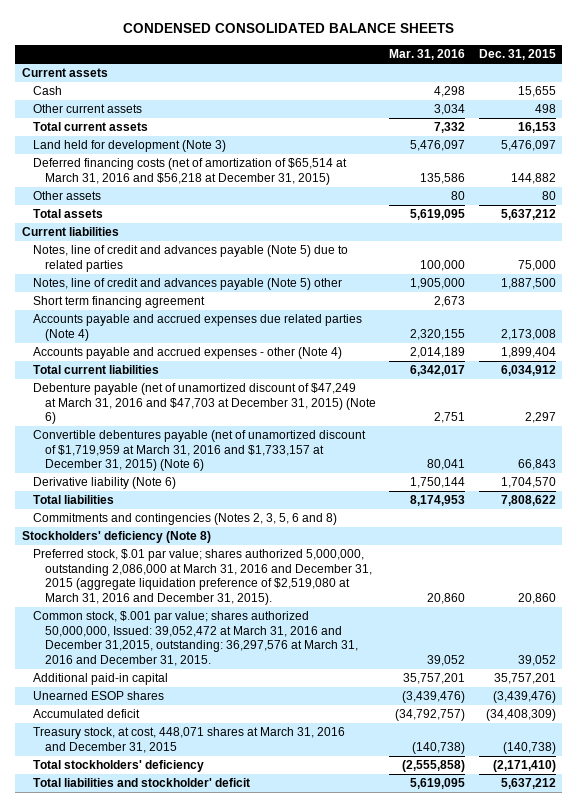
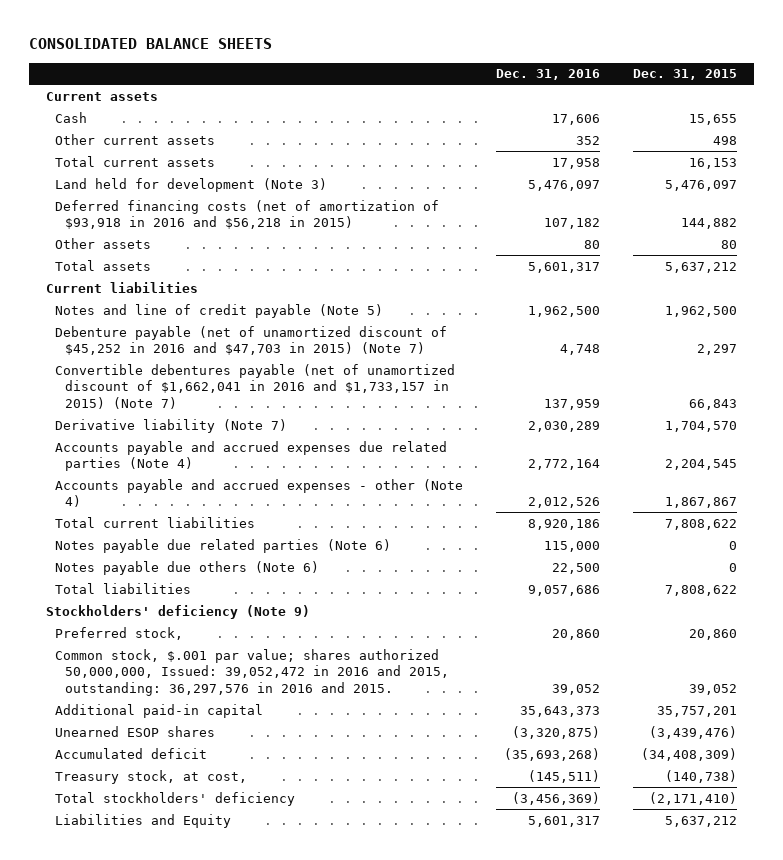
- CONDENSED CONSOLIDATED BALANCE SHEETS
+ CONSOLIDATED BALANCE SHEETS
- | Mar. 31, 2016 | Dec. 31, 2015
+ | Dec. 31, 2016 | Dec. 31, 2015
- Deferred financing costs (net of amortization of $65,514 at March 31, 2016 and $56,218 at December 31, 2015) | 135,586 | 144,882
+ Deferred financing costs (net of amortization of $93,918 in 2016 and $56,218 in 2015) | 107,182 | 144,882
- Notes, line of credit and advances payable (Note 5) due to related parties | 100,000 | 75,000
- Notes, line of credit and advances payable (Note 5) other | 1,905,000 | 1,887,500
- Short term financing agreement | 2,673 |
- Accounts payable and accrued expenses due related parties (Note 4) | 2,320,155 | 2,173,008
- Accounts payable and accrued expenses - other (Note 4) | 2,014,189 | 1,899,404
- Total current liabilities | 6,342,017 | 6,034,912
- Debenture payable (net of unamortized discount of $47,249 at March 31, 2016 and $47,703 at December 31, 2015) (Note 6) | 2,751 | 2,297
- Convertible debentures payable (net of unamortized discount of $1,719,959 at March 31, 2016 and $1,733,157 at December 31, 2015) (Note 6) | 80,041 | 66,843
- Derivative liability (Note 6) | 1,750,144 | 1,704,570
+ Notes and line of credit payable (Note 5) | 1,962,500 | 1,962,500
+ Debenture payable (net of unamortized discount of $45,252 in 2016 and $47,703 in 2015) (Note 7) | 4,748 | 2,297
+ Convertible debentures payable (net of unamortized discount of $1,662,041 in 2016 and $1,733,157 in 2015) (Note 7) | 137,959 | 66,843
+ Derivative liability (Note 7) | 2,030,289 | 1,704,570
+ Accounts payable and accrued expenses due related parties (Note 4) | 2,772,164 | 2,204,545
+ Accounts payable and accrued expenses - other (Note 4) | 2,012,526 | 1,867,867
+ Total current liabilities | 8,920,186 | 7,808,622
+ Notes payable due related parties (Note 6) | 115,000 | 0
+ Notes payable due others (Note 6) | 22,500 | 0
- Commitments and contingencies (Notes 2, 3, 5, 6 and 8)
- Stockholders' deficiency (Note 8)
- Preferred stock, $.01 par value; shares authorized 5,000,000, outstanding 2,086,000 at March 31, 2016 and December 31, 2015 (aggregate liquidation preference of $2,519,080 at March 31, 2016 and December 31, 2015). | 20,860 | 20,860
- Common stock, $.001 par value; shares authorized 50,000,000, Issued: 39,052,472 at March 31, 2016 and December 31,2015, outstanding: 36,297,576 at March 31, 2016 and December 31, 2015. | 39,052 | 39,052
+ Stockholders' deficiency (Note 9)
+ Preferred stock, | 20,860 | 20,860
+ Common stock, $.001 par value; shares authorized 50,000,000, Issued: 39,052,472 in 2016 and 2015, outstanding: 36,297,576 in 2016 and 2015. | 39,052 | 39,052
- Treasury stock, at cost, 448,071 shares at March 31, 2016 and December 31, 2015 | (140,738) | (140,738)
+ Treasury stock, at cost, | (145,511) | (140,738)
- Total liabilities and stockholder' deficit | 5,619,095 | 5,637,212
+ Liabilities and Equity | 5,601,317 | 5,637,212

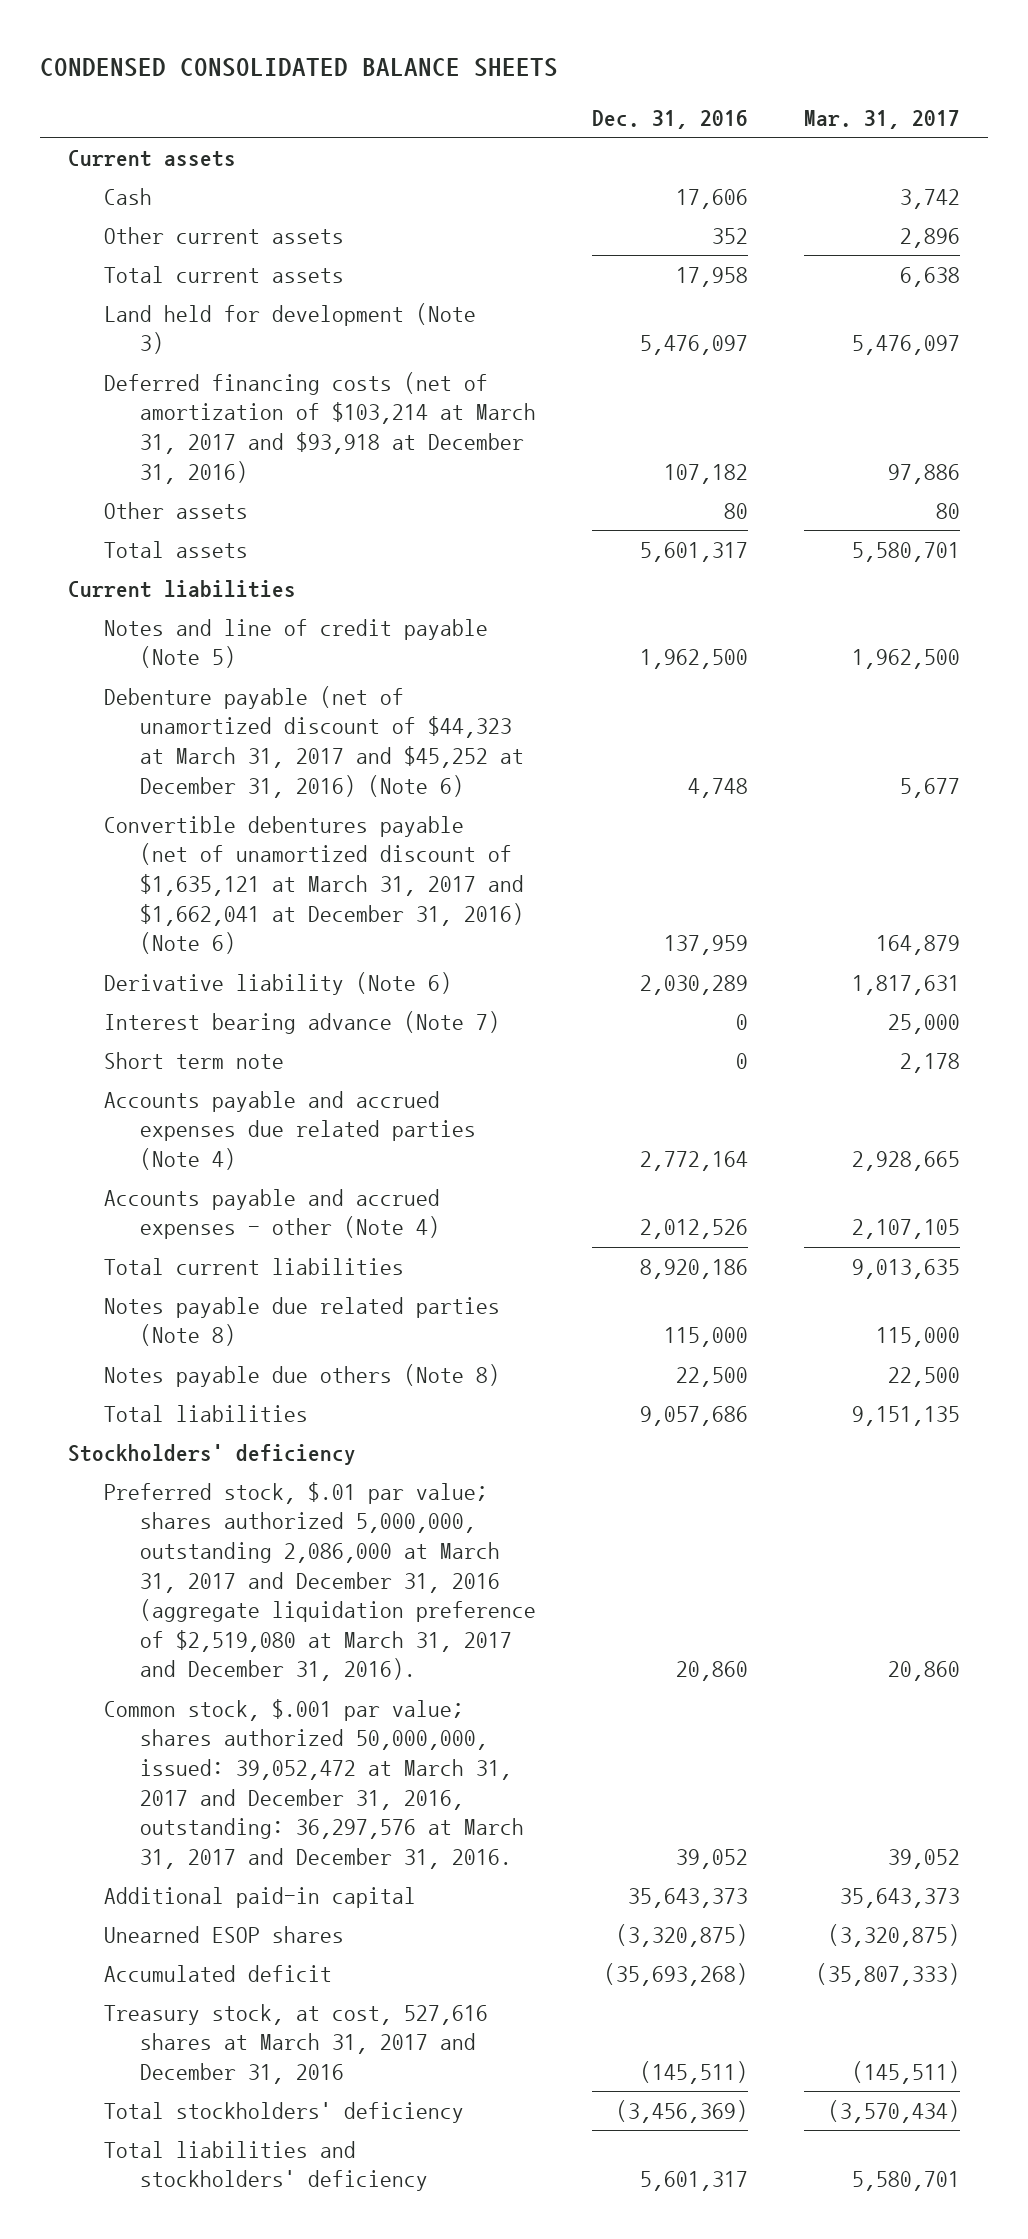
- CONSOLIDATED BALANCE SHEETS
+ CONDENSED CONSOLIDATED BALANCE SHEETS
- | Dec. 31, 2016 | Dec. 31, 2015
+ | Dec. 31, 2016 | Mar. 31, 2017
- Deferred financing costs (net of amortization of $93,918 in 2016 and $56,218 in 2015) | 107,182 | 144,882
+ Deferred financing costs (net of amortization of $103,214 at March 31, 2017 and $93,918 at December 31, 2016) | 107,182 | 97,886
- Debenture payable (net of unamortized discount of $45,252 in 2016 and $47,703 in 2015) (Note 7) | 4,748 | 2,297
- Convertible debentures payable (net of unamortized discount of $1,662,041 in 2016 and $1,733,157 in 2015) (Note 7) | 137,959 | 66,843
- Derivative liability (Note 7) | 2,030,289 | 1,704,570
+ Debenture payable (net of unamortized discount of $44,323 at March 31, 2017 and $45,252 at December 31, 2016) (Note 6) | 4,748 | 5,677
+ Convertible debentures payable (net of unamortized discount of $1,635,121 at March 31, 2017 and $1,662,041 at December 31, 2016) (Note 6) | 137,959 | 164,879
+ Derivative liability (Note 6) | 2,030,289 | 1,817,631
+ Interest bearing advance (Note 7) | 0 | 25,000
+ Short term note | 0 | 2,178
- Notes payable due related parties (Note 6) | 115,000 | 0
- Notes payable due others (Note 6) | 22,500 | 0
+ Notes payable due related parties (Note 8) | 115,000 | 115,000
+ Notes payable due others (Note 8) | 22,500 | 22,500
- Stockholders' deficiency (Note 9)
- Preferred stock, | 20,860 | 20,860
- Common stock, $.001 par value; shares authorized 50,000,000, Issued: 39,052,472 in 2016 and 2015, outstanding: 36,297,576 in 2016 and 2015. | 39,052 | 39,052
+ Stockholders' deficiency
+ Preferred stock, $.01 par value; shares authorized 5,000,000, outstanding 2,086,000 at March 31, 2017 and December 31, 2016 (aggregate liquidation preference of $2,519,080 at March 31, 2017 and December 31, 2016). | 20,860 | 20,860
+ Common stock, $.001 par value; shares authorized 50,000,000, issued: 39,052,472 at March 31, 2017 and December 31, 2016, outstanding: 36,297,576 at March 31, 2017 and December 31, 2016. | 39,052 | 39,052
- Treasury stock, at cost, | (145,511) | (140,738)
+ Treasury stock, at cost, 527,616 shares at March 31, 2017 and December 31, 2016 | (145,511) | (145,511)
- Liabilities and Equity | 5,601,317 | 5,637,212
+ Total liabilities and stockholders' deficiency | 5,601,317 | 5,580,701

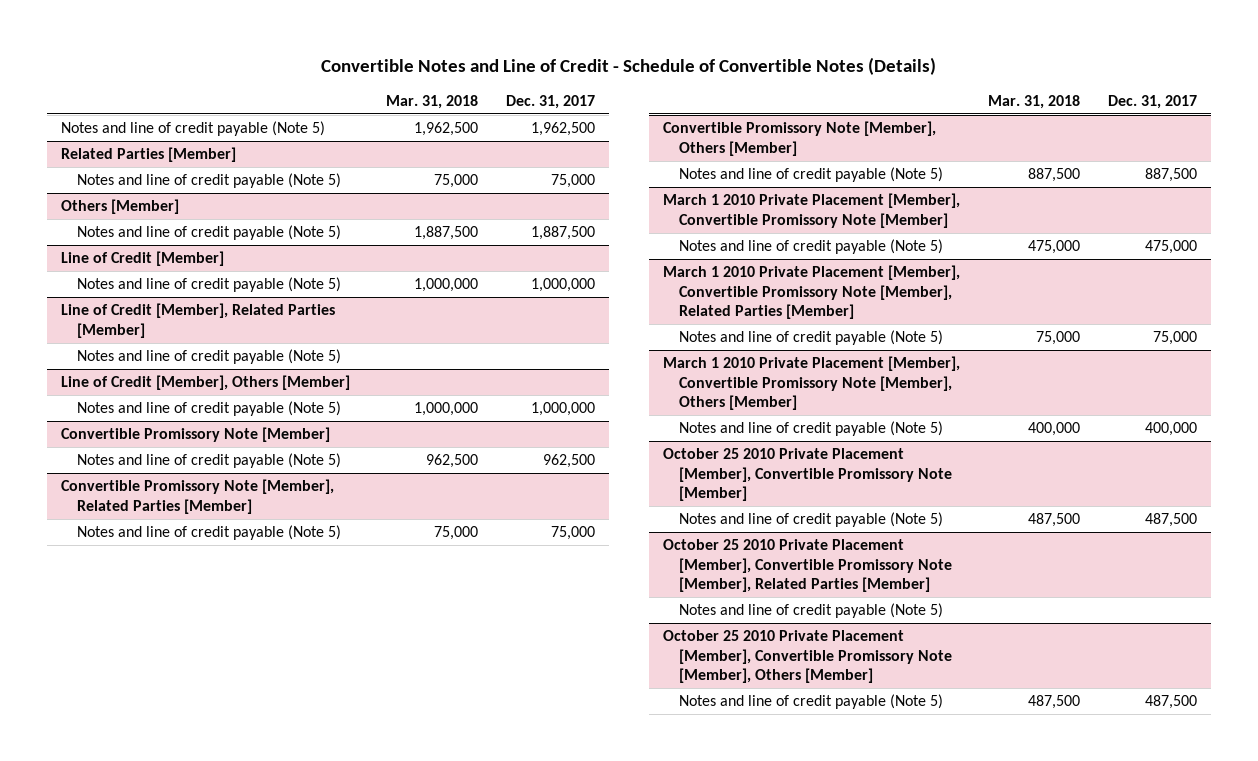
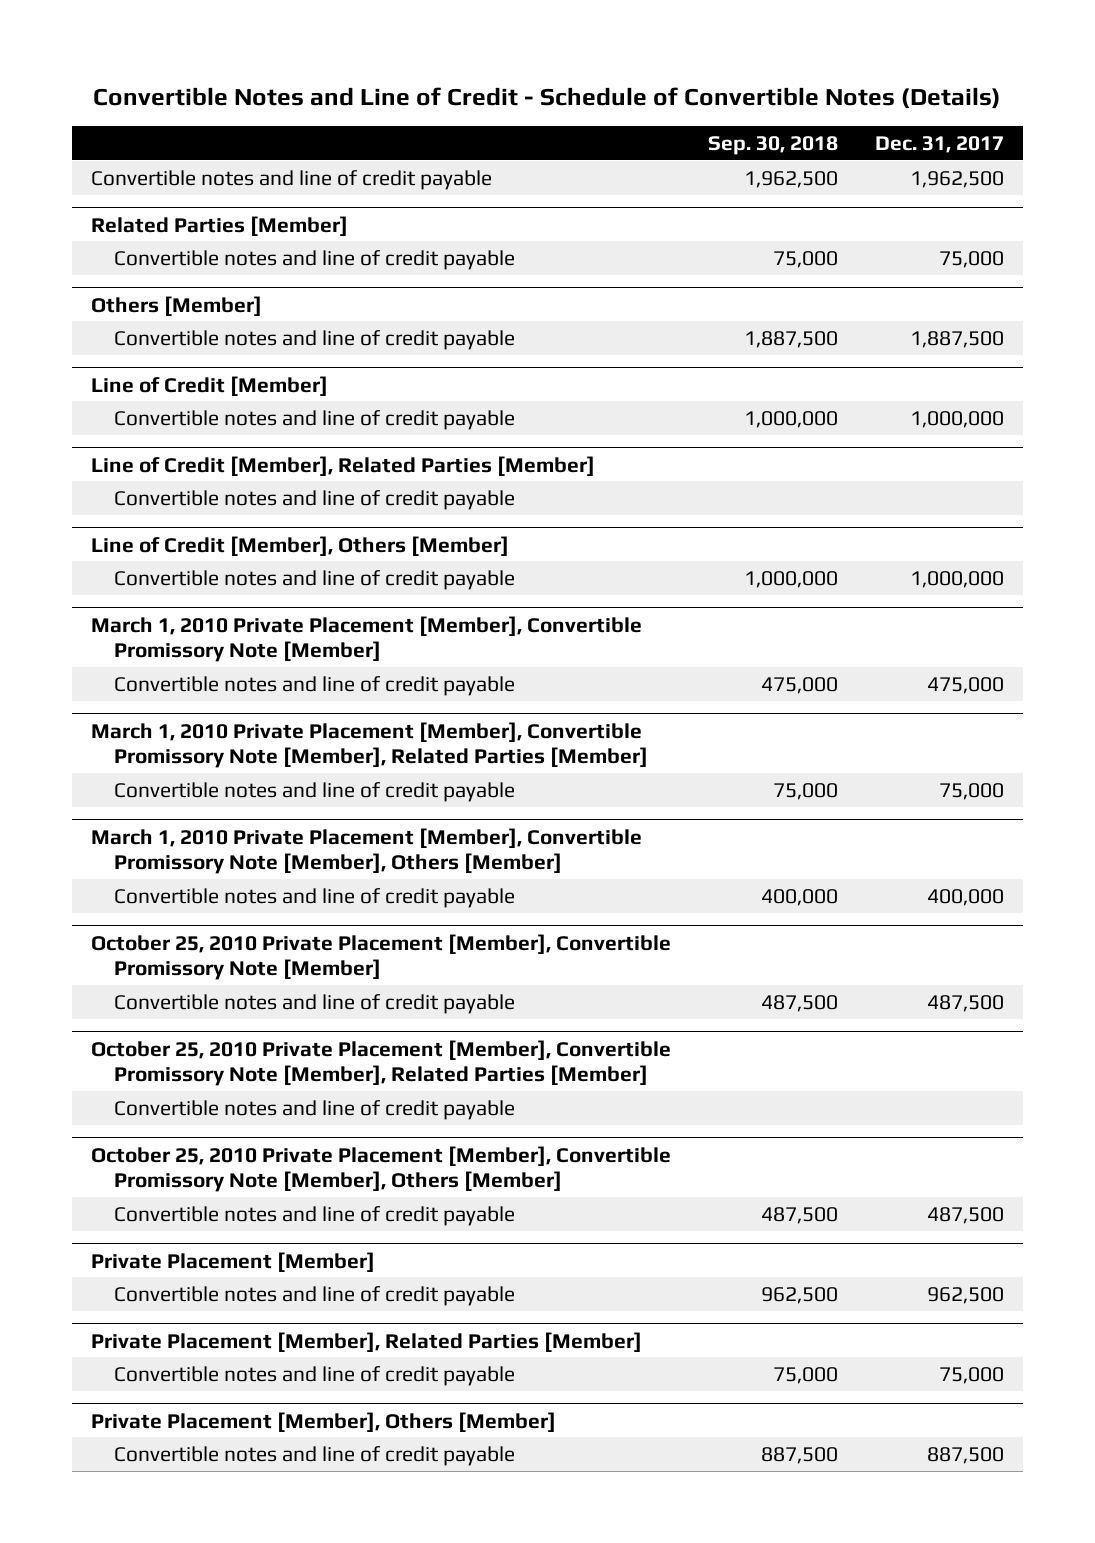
- | Mar. 31, 2018 | Dec. 31, 2017
+ | Sep. 30, 2018 | Dec. 31, 2017
- Notes and line of credit payable (Note 5) | 1,962,500 | 1,962,500
+ Convertible notes and line of credit payable | 1,962,500 | 1,962,500
@ Related Parties [Member]
- Notes and line of credit payable (Note 5) | 75,000 | 75,000
+ Convertible notes and line of credit payable | 75,000 | 75,000
@ Others [Member]
- Notes and line of credit payable (Note 5) | 1,887,500 | 1,887,500
+ Convertible notes and line of credit payable | 1,887,500 | 1,887,500
@ Line of Credit [Member]
- Notes and line of credit payable (Note 5) | 1,000,000 | 1,000,000
+ Convertible notes and line of credit payable | 1,000,000 | 1,000,000
@ Line of Credit [Member], Related Parties [Member]
- Notes and line of credit payable (Note 5)
+ Convertible notes and line of credit payable
@ Line of Credit [Member], Others [Member]
- Notes and line of credit payable (Note 5) | 1,000,000 | 1,000,000
- Convertible Promissory Note [Member]
- Notes and line of credit payable (Note 5) | 962,500 | 962,500
- Convertible Promissory Note [Member], Related Parties [Member]
- Notes and line of credit payable (Note 5) | 75,000 | 75,000
- Convertible Promissory Note [Member], Others [Member]
- Notes and line of credit payable (Note 5) | 887,500 | 887,500
- March 1 2010 Private Placement [Member], Convertible Promissory Note [Member]
- Notes and line of credit payable (Note 5) | 475,000 | 475,000
- March 1 2010 Private Placement [Member], Convertible Promissory Note [Member], Related Parties [Member]
- Notes and line of credit payable (Note 5) | 75,000 | 75,000
- March 1 2010 Private Placement [Member], Convertible Promissory Note [Member], Others [Member]
- Notes and line of credit payable (Note 5) | 400,000 | 400,000
- October 25 2010 Private Placement [Member], Convertible Promissory Note [Member]
- Notes and line of credit payable (Note 5) | 487,500 | 487,500
- October 25 2010 Private Placement [Member], Convertible Promissory Note [Member], Related Parties [Member]
- Notes and line of credit payable (Note 5)
- October 25 2010 Private Placement [Member], Convertible Promissory Note [Member], Others [Member]
- Notes and line of credit payable (Note 5) | 487,500 | 487,500
@ Line of Credit [Member], Others [Member]
+ Convertible notes and line of credit payable | 1,000,000 | 1,000,000
+ March 1, 2010 Private Placement [Member], Convertible Promissory Note [Member]
+ Convertible notes and line of credit payable | 475,000 | 475,000
+ March 1, 2010 Private Placement [Member], Convertible Promissory Note [Member], Related Parties [Member]
+ Convertible notes and line of credit payable | 75,000 | 75,000
+ March 1, 2010 Private Placement [Member], Convertible Promissory Note [Member], Others [Member]
+ Convertible notes and line of credit payable | 400,000 | 400,000
+ October 25, 2010 Private Placement [Member], Convertible Promissory Note [Member]
+ Convertible notes and line of credit payable | 487,500 | 487,500
+ October 25, 2010 Private Placement [Member], Convertible Promissory Note [Member], Related Parties [Member]
+ Convertible notes and line of credit payable
+ October 25, 2010 Private Placement [Member], Convertible Promissory Note [Member], Others [Member]
+ Convertible notes and line of credit payable | 487,500 | 487,500
+ Private Placement [Member]
+ Convertible notes and line of credit payable | 962,500 | 962,500
+ Private Placement [Member], Related Parties [Member]
+ Convertible notes and line of credit payable | 75,000 | 75,000
+ Private Placement [Member], Others [Member]
+ Convertible notes and line of credit payable | 887,500 | 887,500

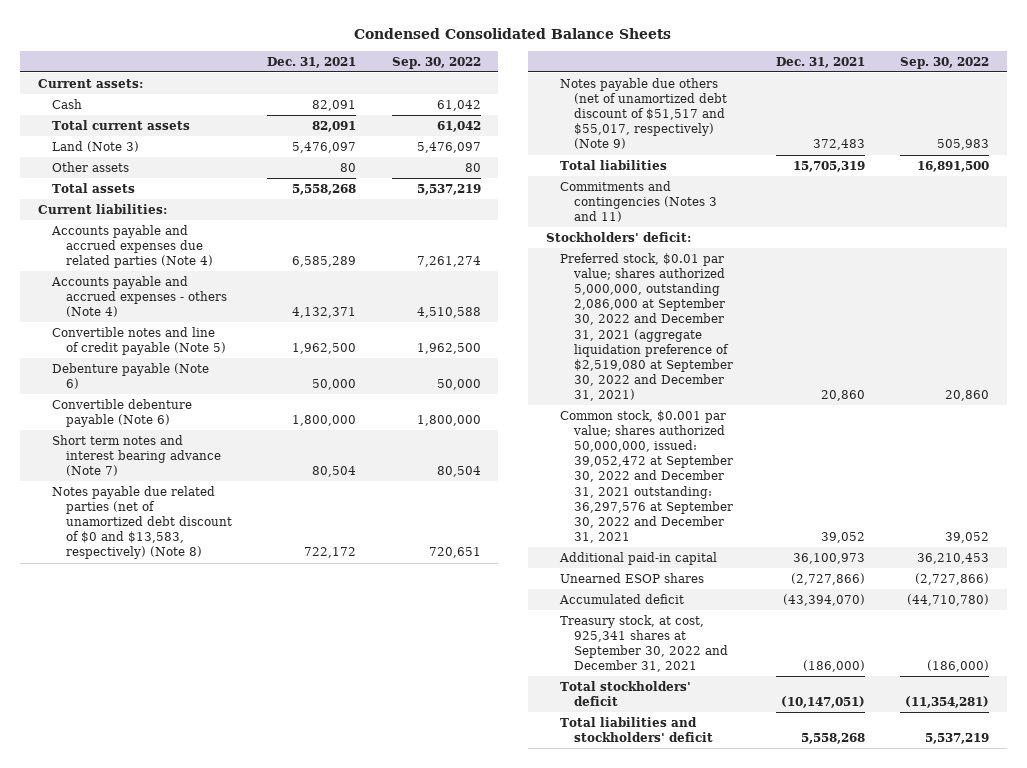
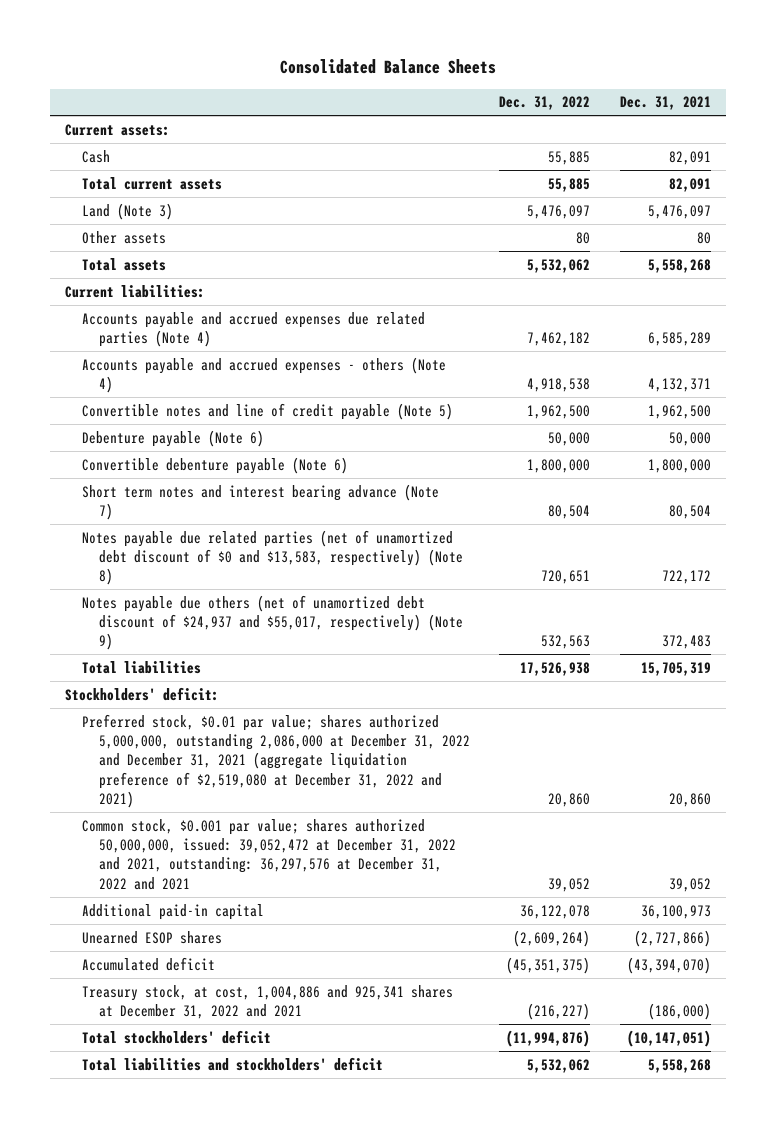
- Condensed Consolidated Balance Sheets
+ Consolidated Balance Sheets
- | Dec. 31, 2021 | Sep. 30, 2022
+ | Dec. 31, 2022 | Dec. 31, 2021
- Notes payable due others (net of unamortized debt discount of $51,517 and $55,017, respectively) (Note 9) | 372,483 | 505,983
+ Notes payable due others (net of unamortized debt discount of $24,937 and $55,017, respectively) (Note 9) | 532,563 | 372,483
- Commitments and contingencies (Notes 3 and 11)
- Preferred stock, $0.01 par value; shares authorized 5,000,000, outstanding 2,086,000 at September 30, 2022 and December 31, 2021 (aggregate liquidation preference of $2,519,080 at September 30, 2022 and December 31, 2021) | 20,860 | 20,860
- Common stock, $0.001 par value; shares authorized 50,000,000, issued: 39,052,472 at September 30, 2022 and December 31, 2021 outstanding: 36,297,576 at September 30, 2022 and December 31, 2021 | 39,052 | 39,052
+ Preferred stock, $0.01 par value; shares authorized 5,000,000, outstanding 2,086,000 at December 31, 2022 and December 31, 2021 (aggregate liquidation preference of $2,519,080 at December 31, 2022 and 2021) | 20,860 | 20,860
+ Common stock, $0.001 par value; shares authorized 50,000,000, issued: 39,052,472 at December 31, 2022 and 2021, outstanding: 36,297,576 at December 31, 2022 and 2021 | 39,052 | 39,052
- Treasury stock, at cost, 925,341 shares at September 30, 2022 and December 31, 2021 | (186,000) | (186,000)
+ Treasury stock, at cost, 1,004,886 and 925,341 shares at December 31, 2022 and 2021 | (216,227) | (186,000)

